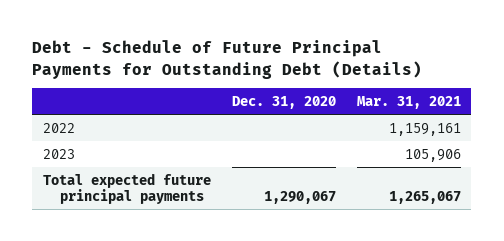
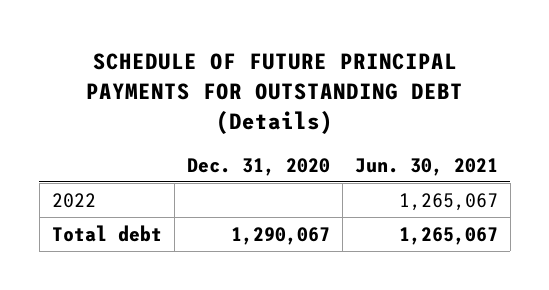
- Debt - Schedule of Future Principal Payments for Outstanding Debt (Details)
+ SCHEDULE OF FUTURE PRINCIPAL PAYMENTS FOR OUTSTANDING DEBT (Details)
- | Dec. 31, 2020 | Mar. 31, 2021
+ | Dec. 31, 2020 | Jun. 30, 2021
- 2023 | | 105,906
- Total expected future principal payments | 1,290,067 | 1,265,067
+ Total debt | 1,290,067 | 1,265,067

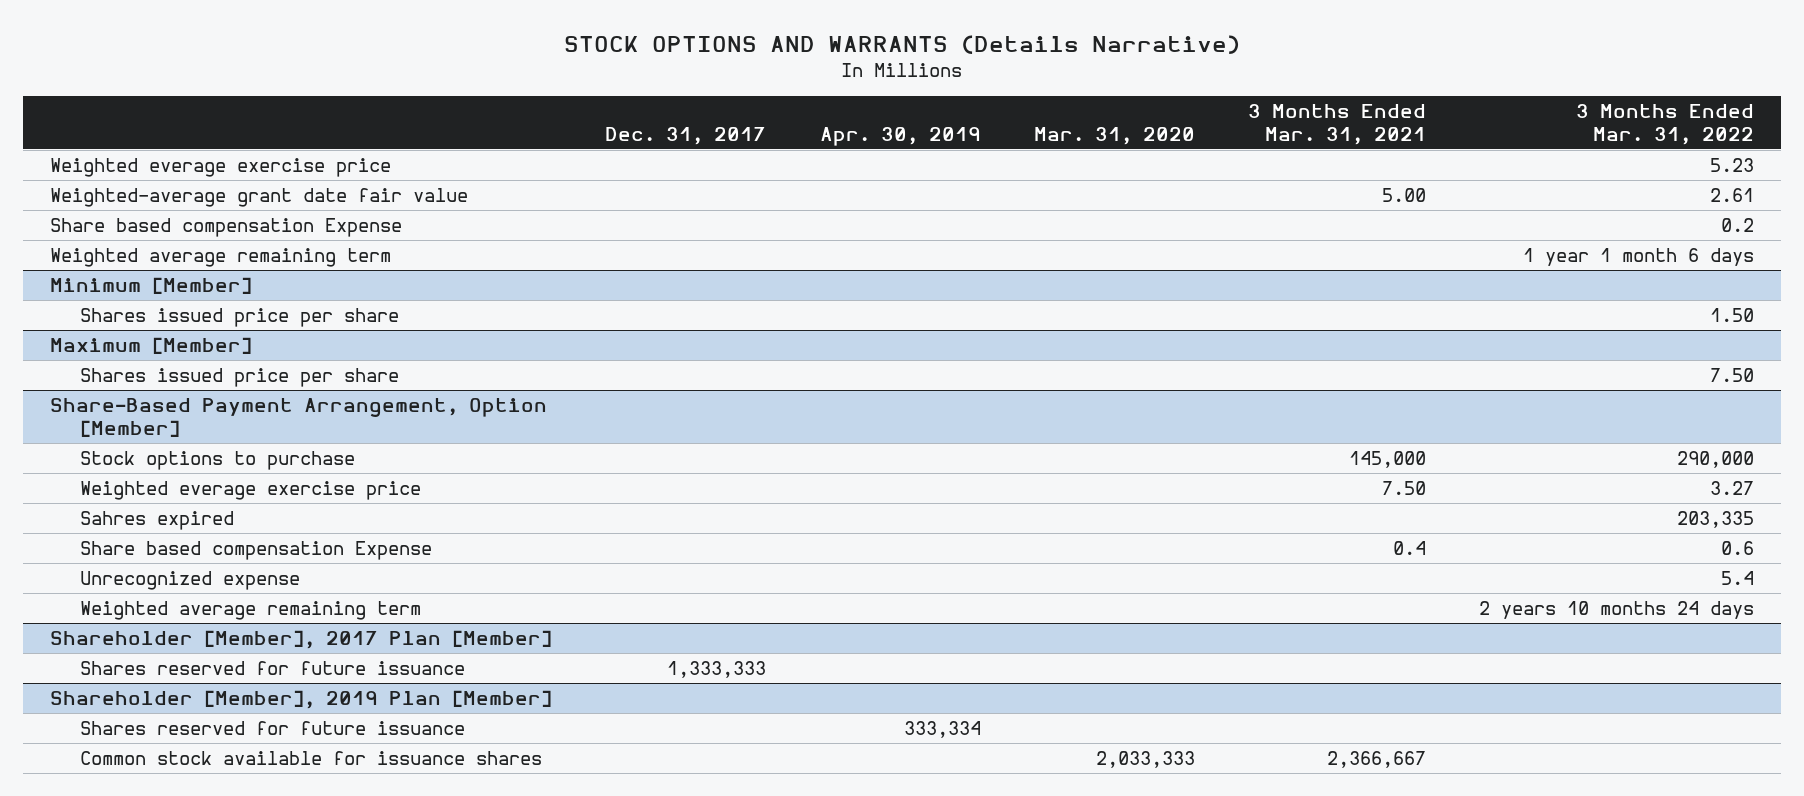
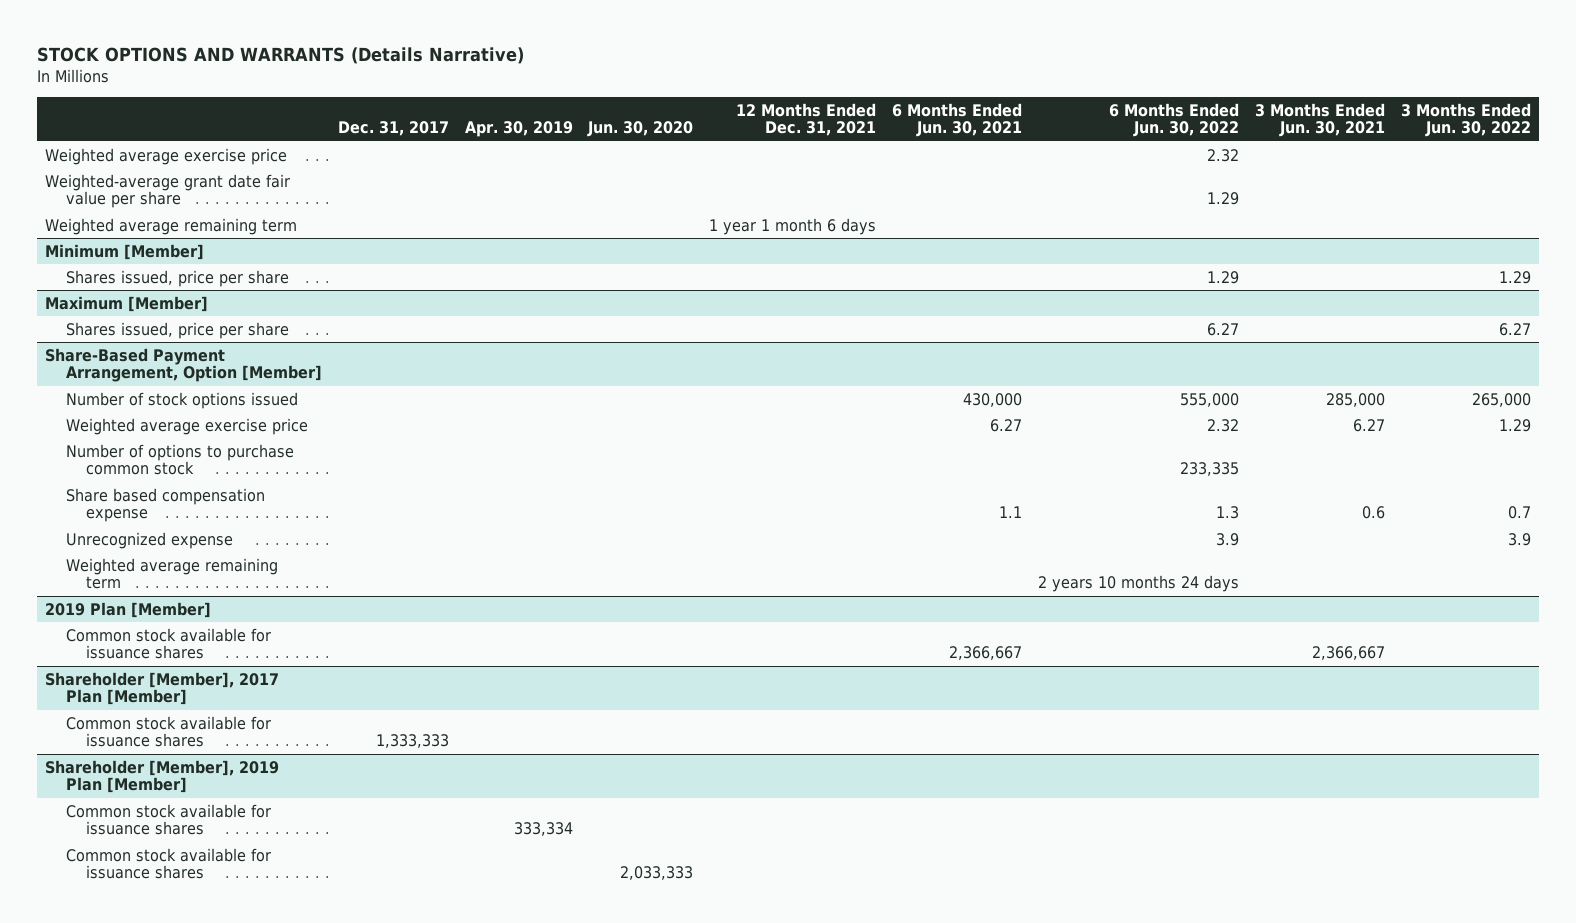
- | Dec. 31, 2017 | Apr. 30, 2019 | Mar. 31, 2020 | 3 Months Ended Mar. 31, 2021 | 3 Months Ended Mar. 31, 2022
+ | Dec. 31, 2017 | Apr. 30, 2019 | Jun. 30, 2020 | 12 Months Ended Dec. 31, 2021 | 6 Months Ended Jun. 30, 2021 | 6 Months Ended Jun. 30, 2022 | 3 Months Ended Jun. 30, 2021 | 3 Months Ended Jun. 30, 2022
- Weighted everage exercise price | | | | | 5.23
- Weighted-average grant date fair value | | | | 5.00 | 2.61
- Share based compensation Expense | | | | | 0.2
+ Weighted average exercise price | | | | | | 2.32 | |
+ Weighted-average grant date fair value per share | | | | | | 1.29 | |
@ Minimum [Member]
- Shares issued price per share | | | | | 1.50
+ Shares issued, price per share | | | | | | 1.29 | | 1.29
@ Maximum [Member]
- Shares issued price per share | | | | | 7.50
+ Shares issued, price per share | | | | | | 6.27 | | 6.27
@ Share-Based Payment Arrangement, Option [Member]
- Stock options to purchase | | | | 145,000 | 290,000
- Weighted everage exercise price | | | | 7.50 | 3.27
- Sahres expired | | | | | 203,335
- Share based compensation Expense | | | | 0.4 | 0.6
+ Number of stock options issued | | | | | 430,000 | 555,000 | 285,000 | 265,000
+ Weighted average exercise price | | | | | 6.27 | 2.32 | 6.27 | 1.29
+ Number of options to purchase common stock | | | | | | 233,335 | |
+ Share based compensation expense | | | | | 1.1 | 1.3 | 0.6 | 0.7
+ 2019 Plan [Member]
+ Common stock available for issuance shares | | | | | 2,366,667 | | 2,366,667 |
@ Shareholder [Member], 2017 Plan [Member]
- Shares reserved for future issuance | 1,333,333 | | | |
+ Common stock available for issuance shares | 1,333,333 | | | | | | |
@ Shareholder [Member], 2019 Plan [Member]
- Shares reserved for future issuance | | 333,334 | | |
+ Common stock available for issuance shares | | 333,334 | | | | | |

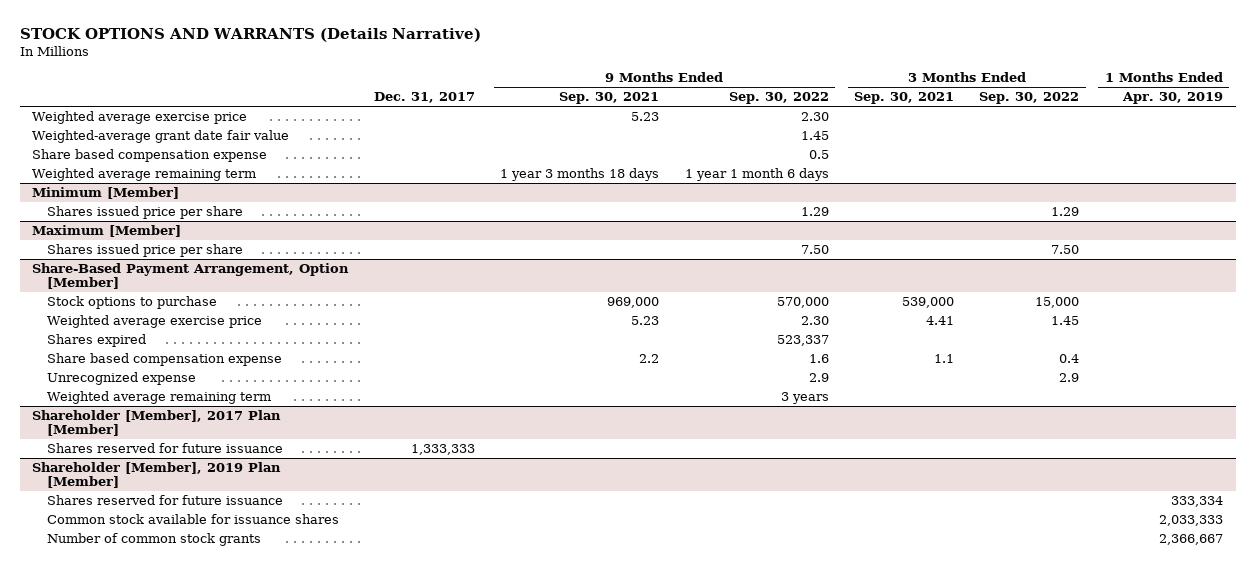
- | Dec. 31, 2017 | Apr. 30, 2019 | Jun. 30, 2020 | 12 Months Ended Dec. 31, 2021 | 6 Months Ended Jun. 30, 2021 | 6 Months Ended Jun. 30, 2022 | 3 Months Ended Jun. 30, 2021 | 3 Months Ended Jun. 30, 2022
+ | Dec. 31, 2017 | 9 Months Ended Sep. 30, 2021 | 9 Months Ended Sep. 30, 2022 | 3 Months Ended Sep. 30, 2021 | 3 Months Ended Sep. 30, 2022 | 1 Months Ended Apr. 30, 2019
- Weighted-average grant date fair value per share | | | | | | 1.29 | |
+ Weighted-average grant date fair value | | | 1.45 | | |
+ Share based compensation expense | | | 0.5 | | |
@ Minimum [Member]
- Shares issued, price per share | | | | | | 1.29 | | 1.29
+ Shares issued price per share | | | 1.29 | | 1.29 |
@ Maximum [Member]
- Shares issued, price per share | | | | | | 6.27 | | 6.27
+ Shares issued price per share | | | 7.50 | | 7.50 |
@ Share-Based Payment Arrangement, Option [Member]
- Number of stock options issued | | | | | 430,000 | 555,000 | 285,000 | 265,000
+ Stock options to purchase | | 969,000 | 570,000 | 539,000 | 15,000 |
- Number of options to purchase common stock | | | | | | 233,335 | |
+ Shares expired | | | 523,337 | | |
- 2019 Plan [Member]
- Common stock available for issuance shares | | | | | 2,366,667 | | 2,366,667 |
@ Shareholder [Member], 2017 Plan [Member]
- Common stock available for issuance shares | 1,333,333 | | | | | | |
+ Shares reserved for future issuance | 1,333,333 | | | | |
@ Shareholder [Member], 2019 Plan [Member]
- Common stock available for issuance shares | | 333,334 | | | | | |
+ Shares reserved for future issuance | | | | | | 333,334
+ Number of common stock grants | | | | | | 2,366,667

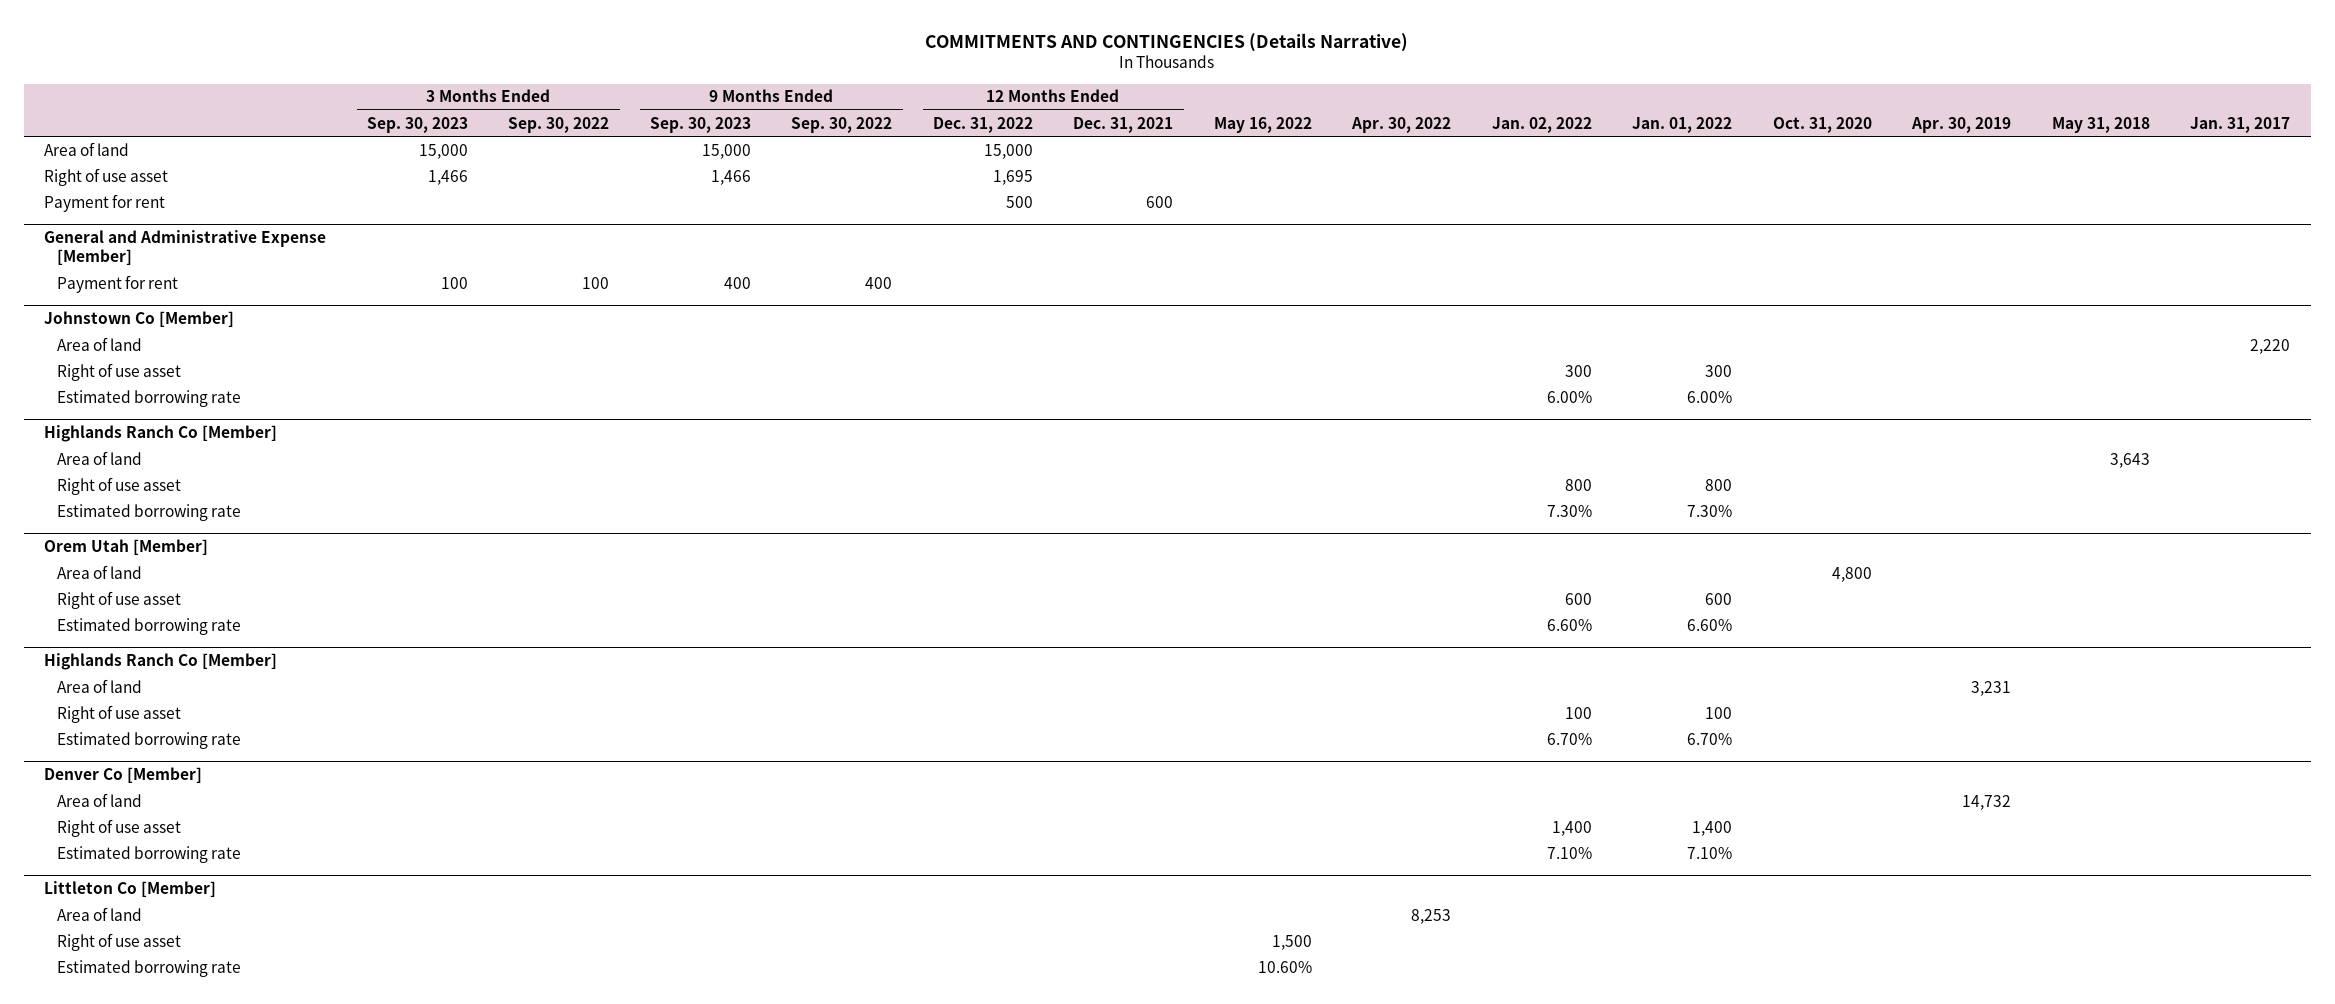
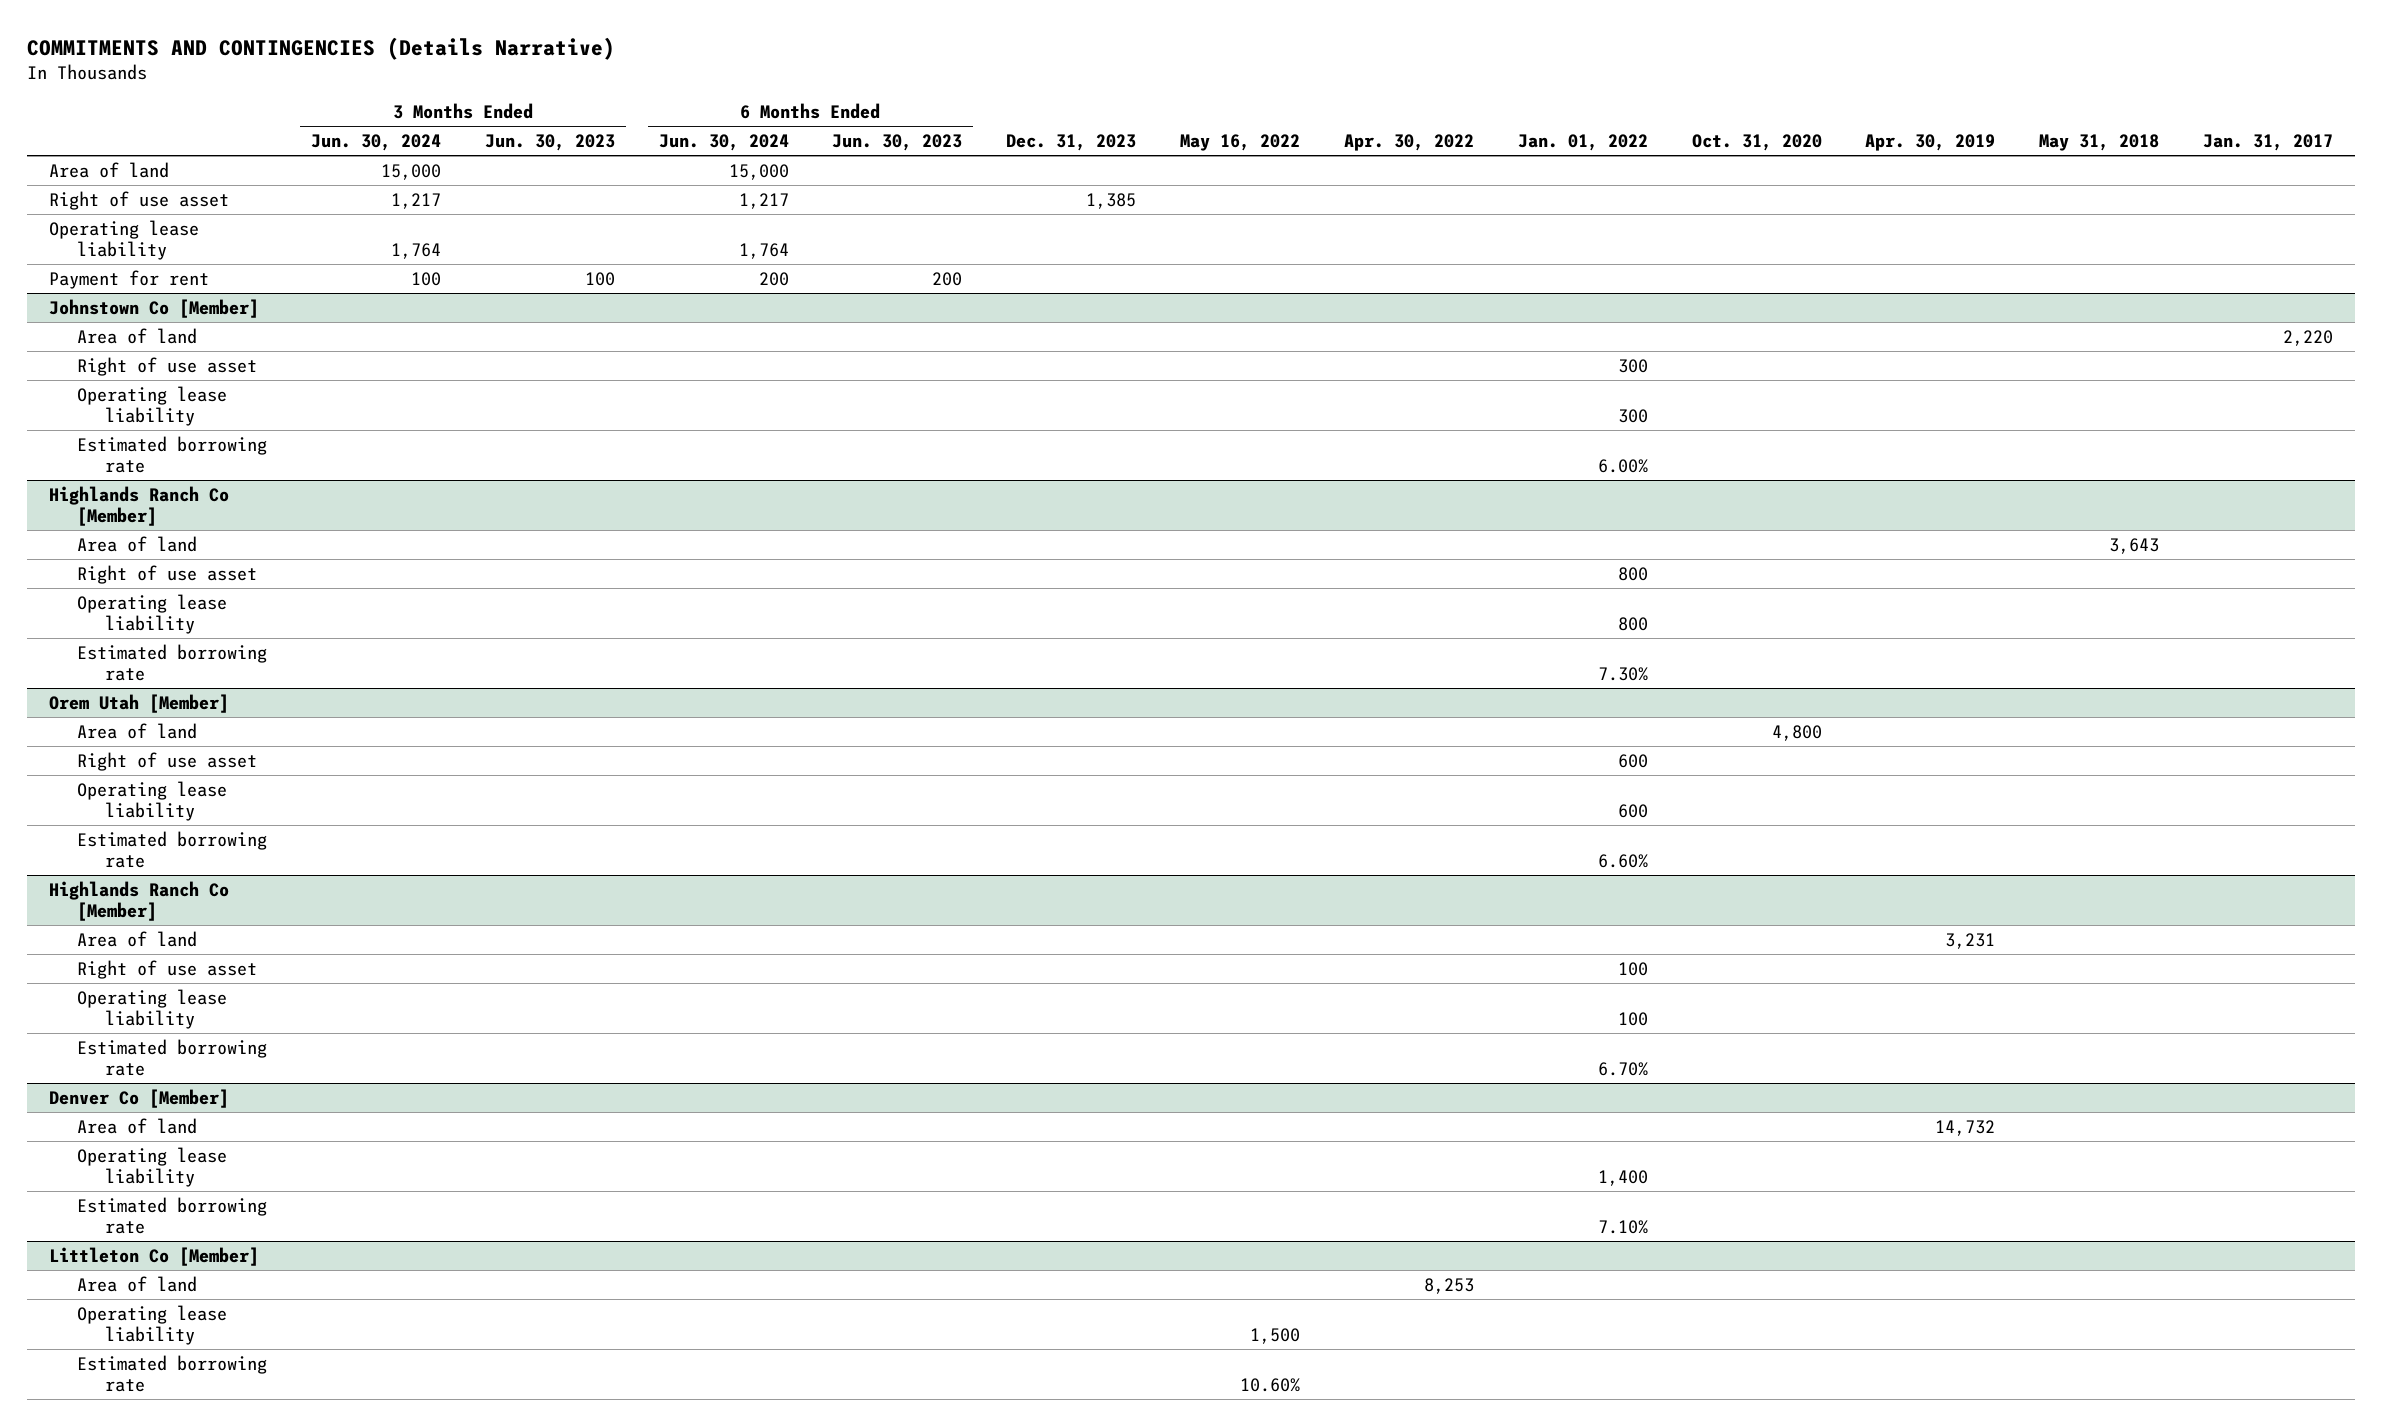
- | 3 Months Ended Sep. 30, 2023 | 3 Months Ended Sep. 30, 2022 | 9 Months Ended Sep. 30, 2023 | 9 Months Ended Sep. 30, 2022 | 12 Months Ended Dec. 31, 2022 | 12 Months Ended Dec. 31, 2021 | May 16, 2022 | Apr. 30, 2022 | Jan. 02, 2022 | Jan. 01, 2022 | Oct. 31, 2020 | Apr. 30, 2019 | May 31, 2018 | Jan. 31, 2017
+ | 3 Months Ended Jun. 30, 2024 | 3 Months Ended Jun. 30, 2023 | 6 Months Ended Jun. 30, 2024 | 6 Months Ended Jun. 30, 2023 | Dec. 31, 2023 | May 16, 2022 | Apr. 30, 2022 | Jan. 01, 2022 | Oct. 31, 2020 | Apr. 30, 2019 | May 31, 2018 | Jan. 31, 2017
+ Operating lease liability | 1,764 | | 1,764 | | | | | | | | |
- General and Administrative Expense [Member]
- Payment for rent | 100 | 100 | 400 | 400 | | | | | | | | | |
@ Johnstown Co [Member]
+ Operating lease liability | | | | | | | | 300 | | | |
@ Highlands Ranch Co [Member]
+ Operating lease liability | | | | | | | | 800 | | | |
@ Orem Utah [Member]
+ Operating lease liability | | | | | | | | 600 | | | |
@ Highlands Ranch Co [Member]
+ Operating lease liability | | | | | | | | 100 | | | |
@ Denver Co [Member]
- Right of use asset | | | | | | | | | 1,400 | 1,400 | | | |
+ Operating lease liability | | | | | | | | 1,400 | | | |
@ Littleton Co [Member]
- Right of use asset | | | | | | | 1,500 | | | | | | |
+ Operating lease liability | | | | | | 1,500 | | | | | |

